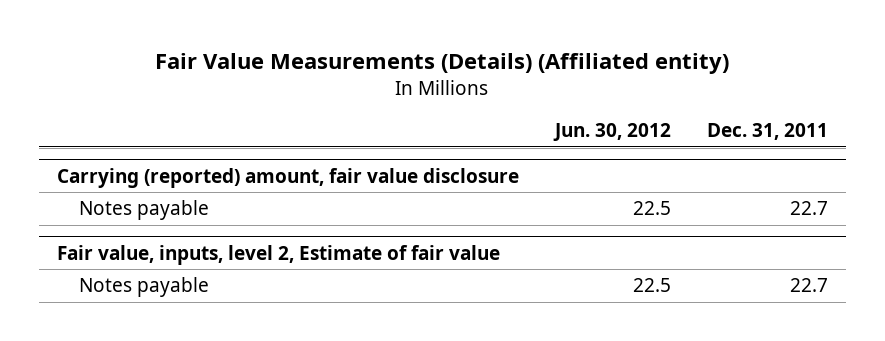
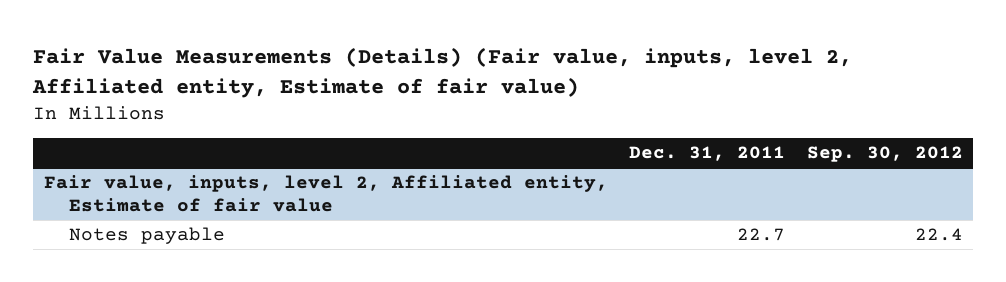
- Fair Value Measurements (Details) (Affiliated entity)
+ Fair Value Measurements (Details) (Fair value, inputs, level 2, Affiliated entity, Estimate of fair value)
- | Jun. 30, 2012 | Dec. 31, 2011
+ | Dec. 31, 2011 | Sep. 30, 2012
- Carrying (reported) amount, fair value disclosure
- Notes payable | 22.5 | 22.7
- Fair value, inputs, level 2, Estimate of fair value
+ Fair value, inputs, level 2, Affiliated entity, Estimate of fair value

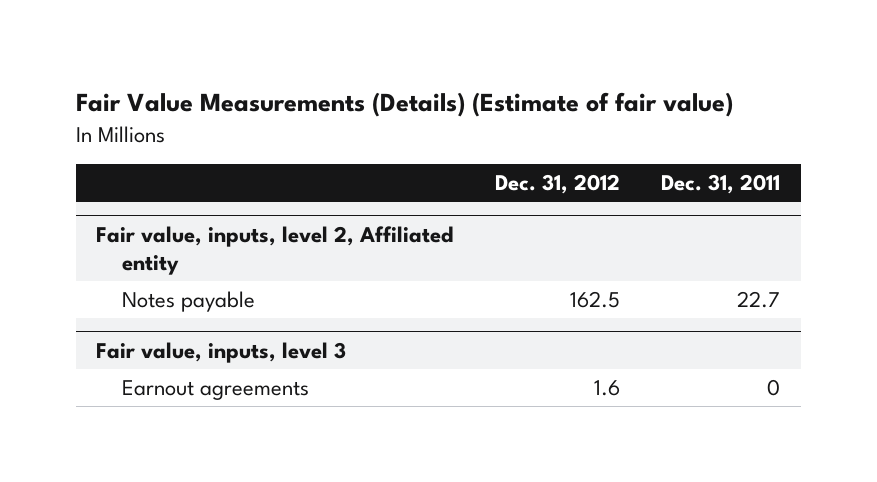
- Fair Value Measurements (Details) (Fair value, inputs, level 2, Affiliated entity, Estimate of fair value)
+ Fair Value Measurements (Details) (Estimate of fair value)
- | Dec. 31, 2011 | Sep. 30, 2012
+ | Dec. 31, 2012 | Dec. 31, 2011
- Fair value, inputs, level 2, Affiliated entity, Estimate of fair value
+ Fair value, inputs, level 2, Affiliated entity
+ Fair value, inputs, level 3
+ Earnout agreements | 1.6 | 0

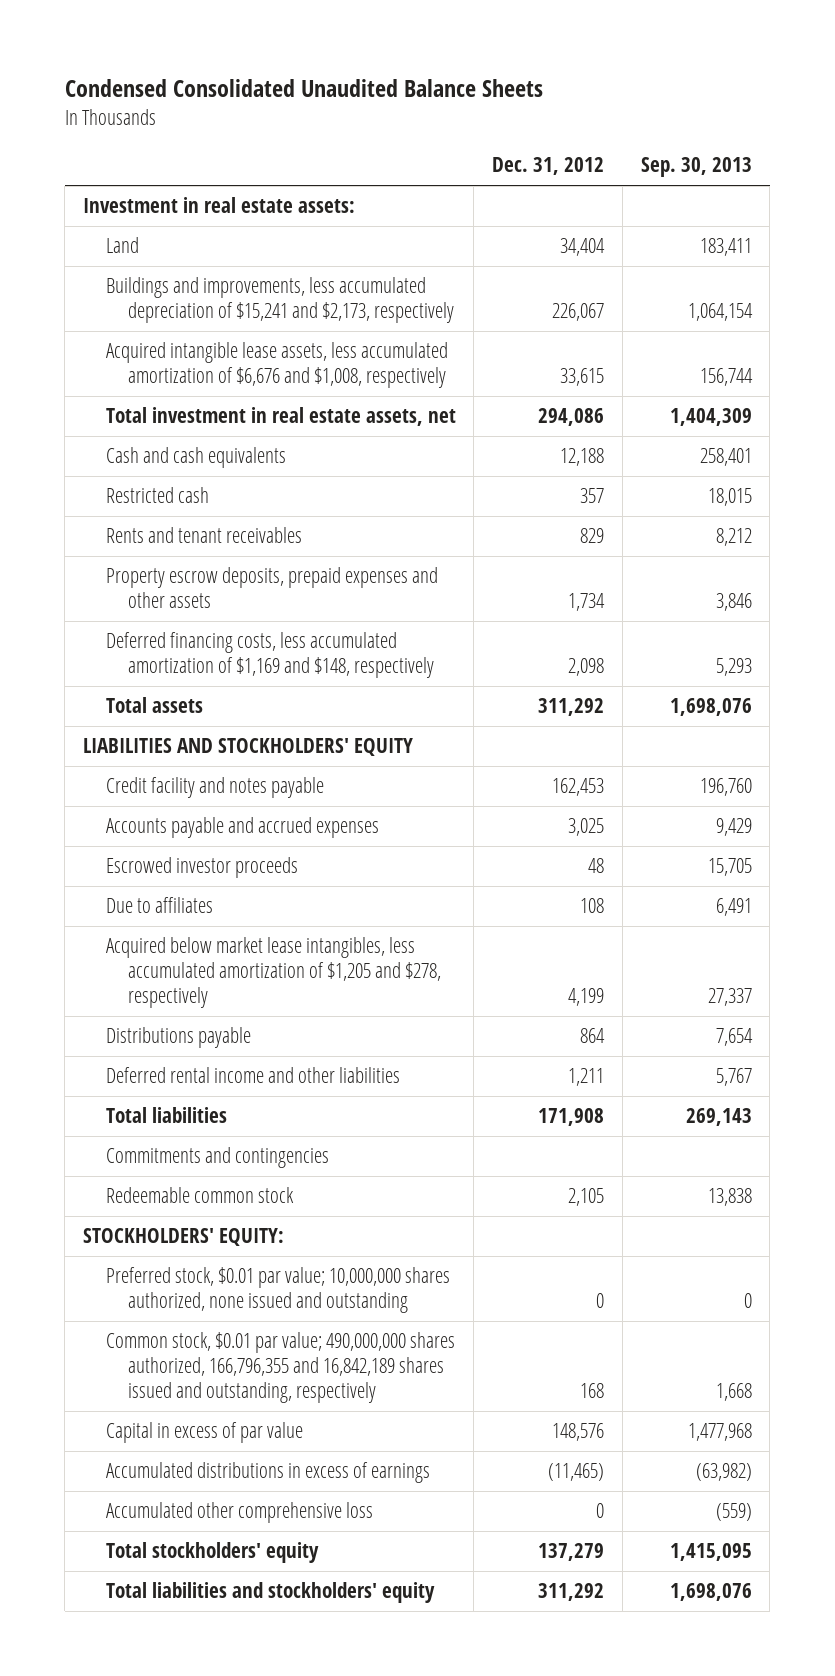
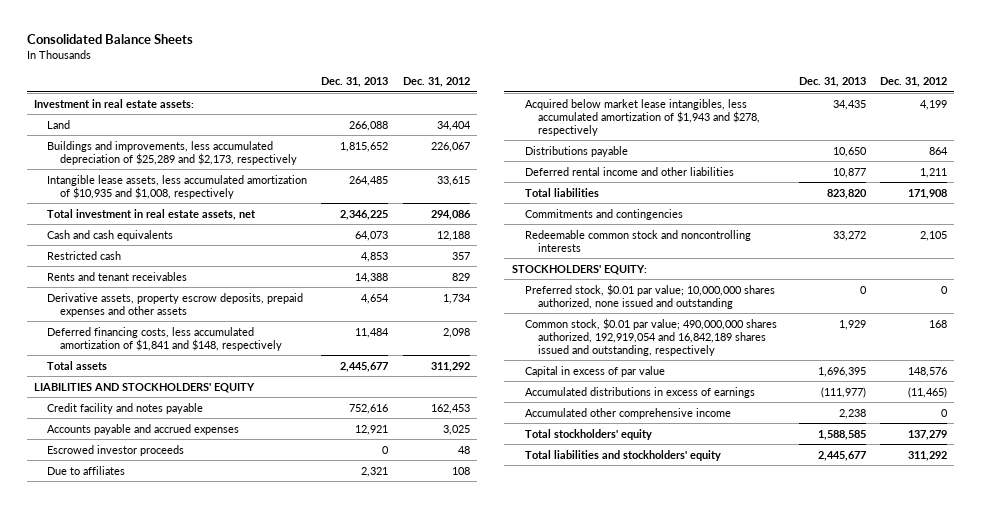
- Condensed Consolidated Unaudited Balance Sheets
+ Consolidated Balance Sheets
- | Dec. 31, 2012 | Sep. 30, 2013
+ | Dec. 31, 2013 | Dec. 31, 2012
- Buildings and improvements, less accumulated depreciation of $15,241 and $2,173, respectively | 226,067 | 1,064,154
- Acquired intangible lease assets, less accumulated amortization of $6,676 and $1,008, respectively | 33,615 | 156,744
+ Buildings and improvements, less accumulated depreciation of $25,289 and $2,173, respectively | 1,815,652 | 226,067
+ Intangible lease assets, less accumulated amortization of $10,935 and $1,008, respectively | 264,485 | 33,615
- Property escrow deposits, prepaid expenses and other assets | 1,734 | 3,846
- Deferred financing costs, less accumulated amortization of $1,169 and $148, respectively | 2,098 | 5,293
+ Derivative assets, property escrow deposits, prepaid expenses and other assets | 4,654 | 1,734
+ Deferred financing costs, less accumulated amortization of $1,841 and $148, respectively | 11,484 | 2,098
- Acquired below market lease intangibles, less accumulated amortization of $1,205 and $278, respectively | 4,199 | 27,337
+ Acquired below market lease intangibles, less accumulated amortization of $1,943 and $278, respectively | 34,435 | 4,199
- Redeemable common stock | 2,105 | 13,838
+ Redeemable common stock and noncontrolling interests | 33,272 | 2,105
- Common stock, $0.01 par value; 490,000,000 shares authorized, 166,796,355 and 16,842,189 shares issued and outstanding, respectively | 168 | 1,668
+ Common stock, $0.01 par value; 490,000,000 shares authorized, 192,919,054 and 16,842,189 shares issued and outstanding, respectively | 1,929 | 168
- Accumulated other comprehensive loss | 0 | (559)
+ Accumulated other comprehensive income | 2,238 | 0

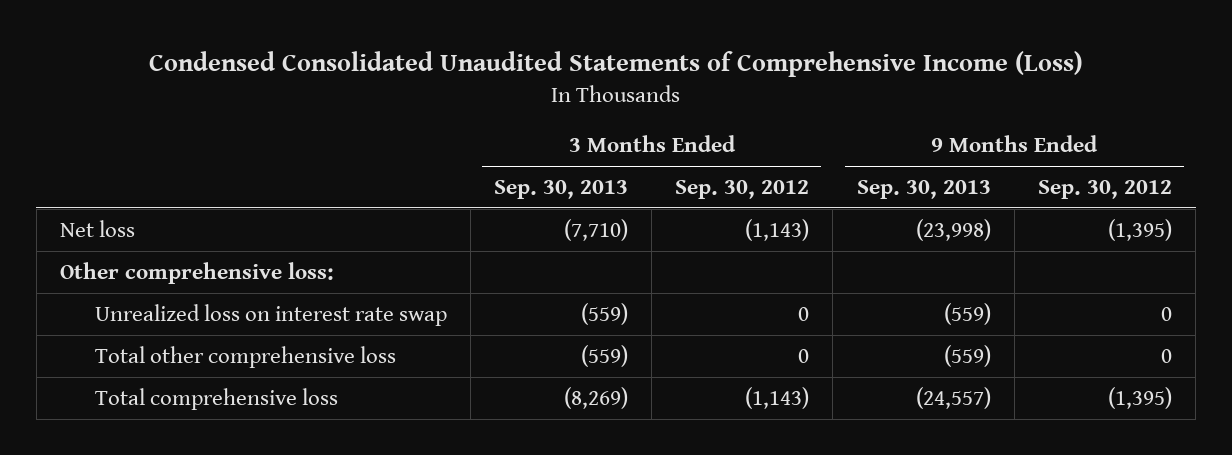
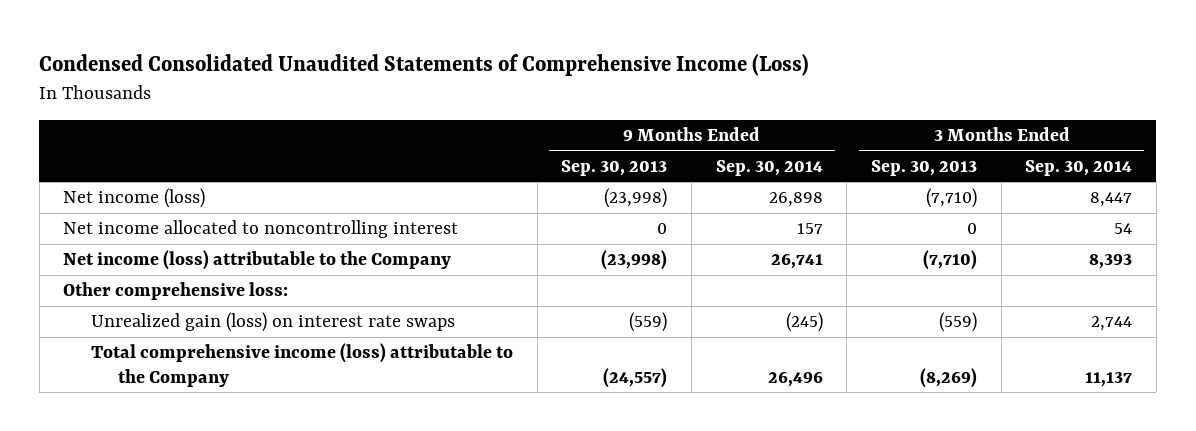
- | 3 Months Ended Sep. 30, 2013 | 3 Months Ended Sep. 30, 2012 | 9 Months Ended Sep. 30, 2013 | 9 Months Ended Sep. 30, 2012
+ | 9 Months Ended Sep. 30, 2013 | 9 Months Ended Sep. 30, 2014 | 3 Months Ended Sep. 30, 2013 | 3 Months Ended Sep. 30, 2014
- Net loss | (7,710) | (1,143) | (23,998) | (1,395)
+ Net income (loss) | (23,998) | 26,898 | (7,710) | 8,447
+ Net income allocated to noncontrolling interest | 0 | 157 | 0 | 54
+ Net income (loss) attributable to the Company | (23,998) | 26,741 | (7,710) | 8,393
- Unrealized loss on interest rate swap | (559) | 0 | (559) | 0
- Total other comprehensive loss | (559) | 0 | (559) | 0
- Total comprehensive loss | (8,269) | (1,143) | (24,557) | (1,395)
+ Unrealized gain (loss) on interest rate swaps | (559) | (245) | (559) | 2,744
+ Total comprehensive income (loss) attributable to the Company | (24,557) | 26,496 | (8,269) | 11,137

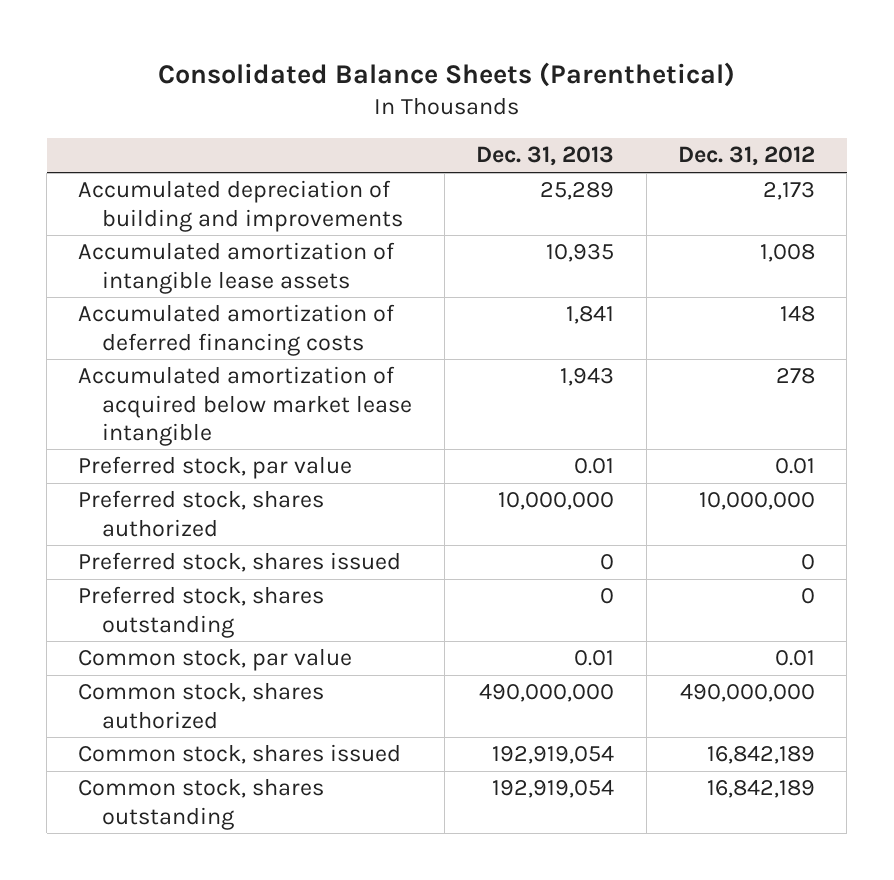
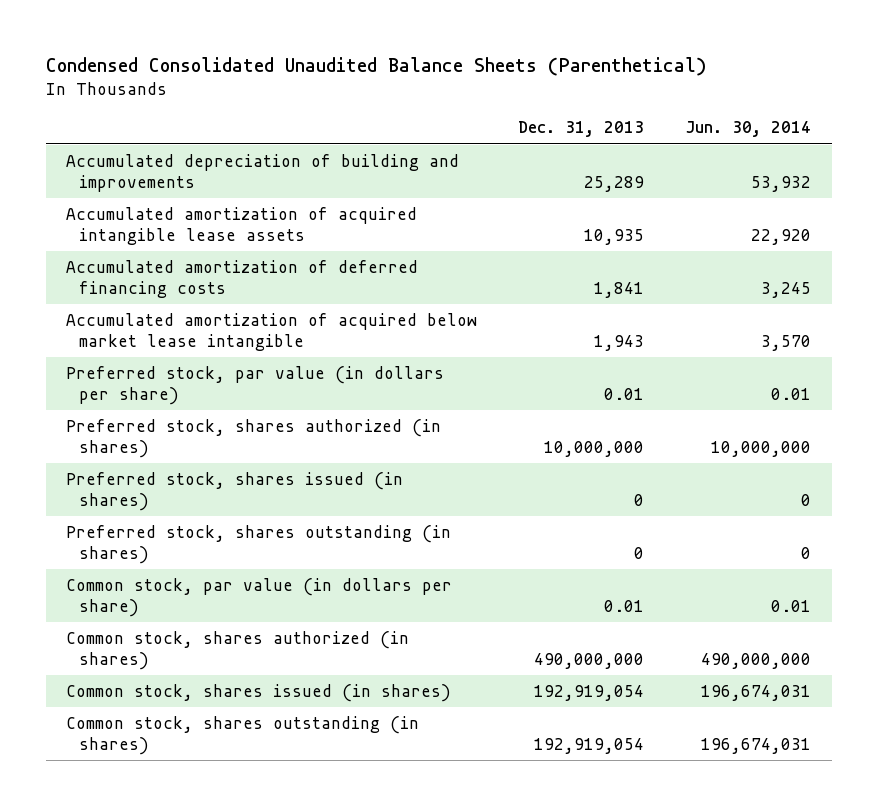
- Consolidated Balance Sheets (Parenthetical)
+ Condensed Consolidated Unaudited Balance Sheets (Parenthetical)
- | Dec. 31, 2013 | Dec. 31, 2012
+ | Dec. 31, 2013 | Jun. 30, 2014
- Accumulated amortization of intangible lease assets | 10,935 | 1,008
+ Accumulated amortization of acquired intangible lease assets | 10,935 | 22,920
- Preferred stock, par value | 0.01 | 0.01
- Preferred stock, shares authorized | 10,000,000 | 10,000,000
- Preferred stock, shares issued | 0 | 0
- Preferred stock, shares outstanding | 0 | 0
- Common stock, par value | 0.01 | 0.01
- Common stock, shares authorized | 490,000,000 | 490,000,000
- Common stock, shares issued | 192,919,054 | 16,842,189
- Common stock, shares outstanding | 192,919,054 | 16,842,189
+ Preferred stock, par value (in dollars per share) | 0.01 | 0.01
+ Preferred stock, shares authorized (in shares) | 10,000,000 | 10,000,000
+ Preferred stock, shares issued (in shares) | 0 | 0
+ Preferred stock, shares outstanding (in shares) | 0 | 0
+ Common stock, par value (in dollars per share) | 0.01 | 0.01
+ Common stock, shares authorized (in shares) | 490,000,000 | 490,000,000
+ Common stock, shares issued (in shares) | 192,919,054 | 196,674,031
+ Common stock, shares outstanding (in shares) | 192,919,054 | 196,674,031

